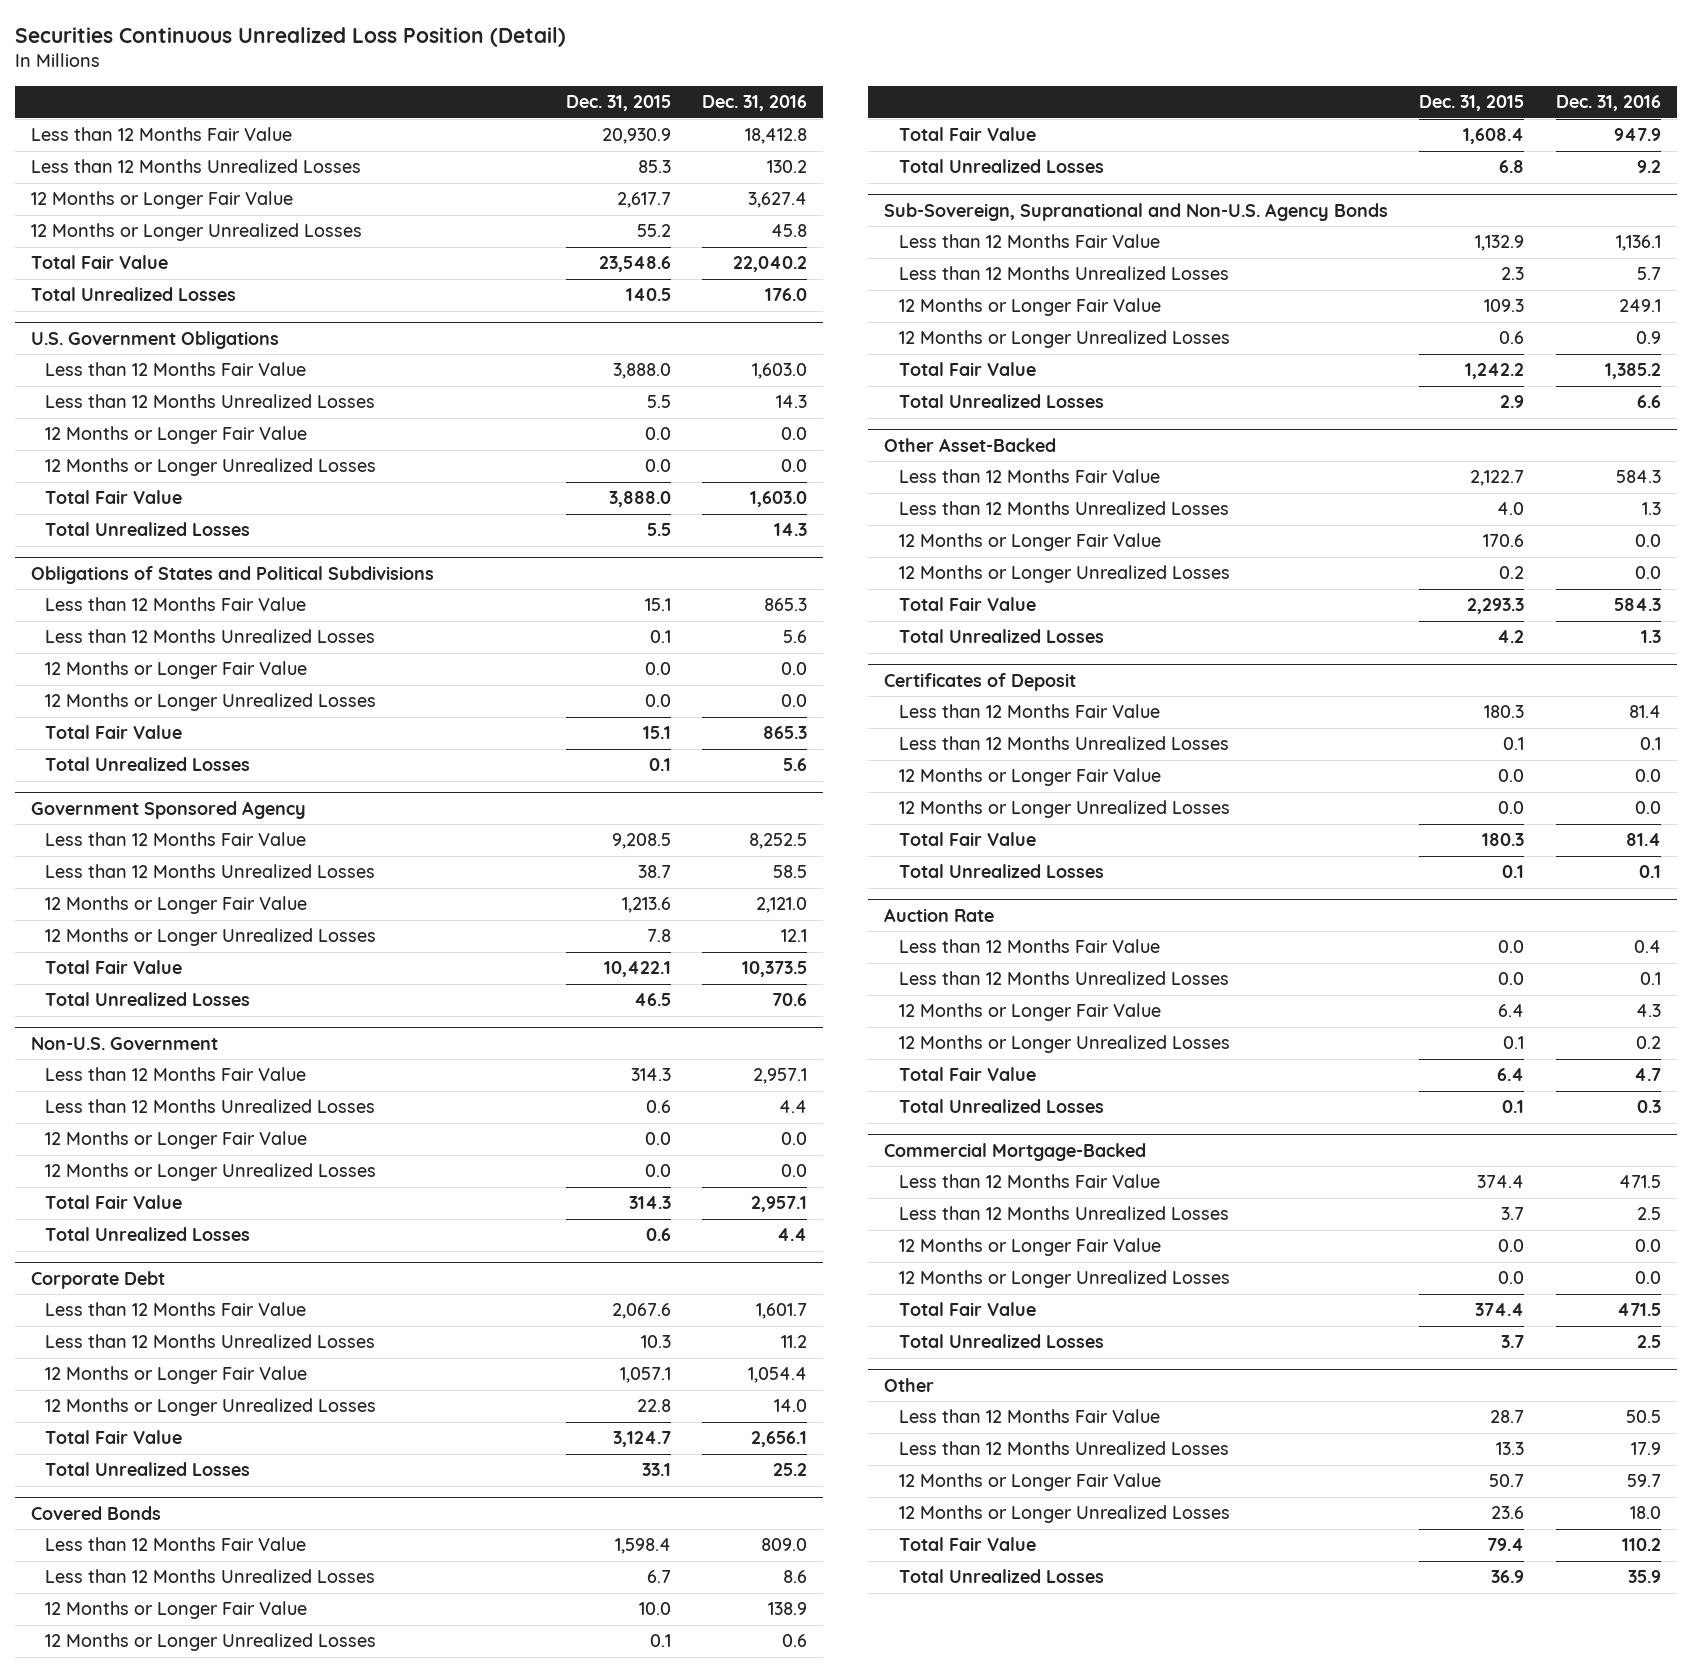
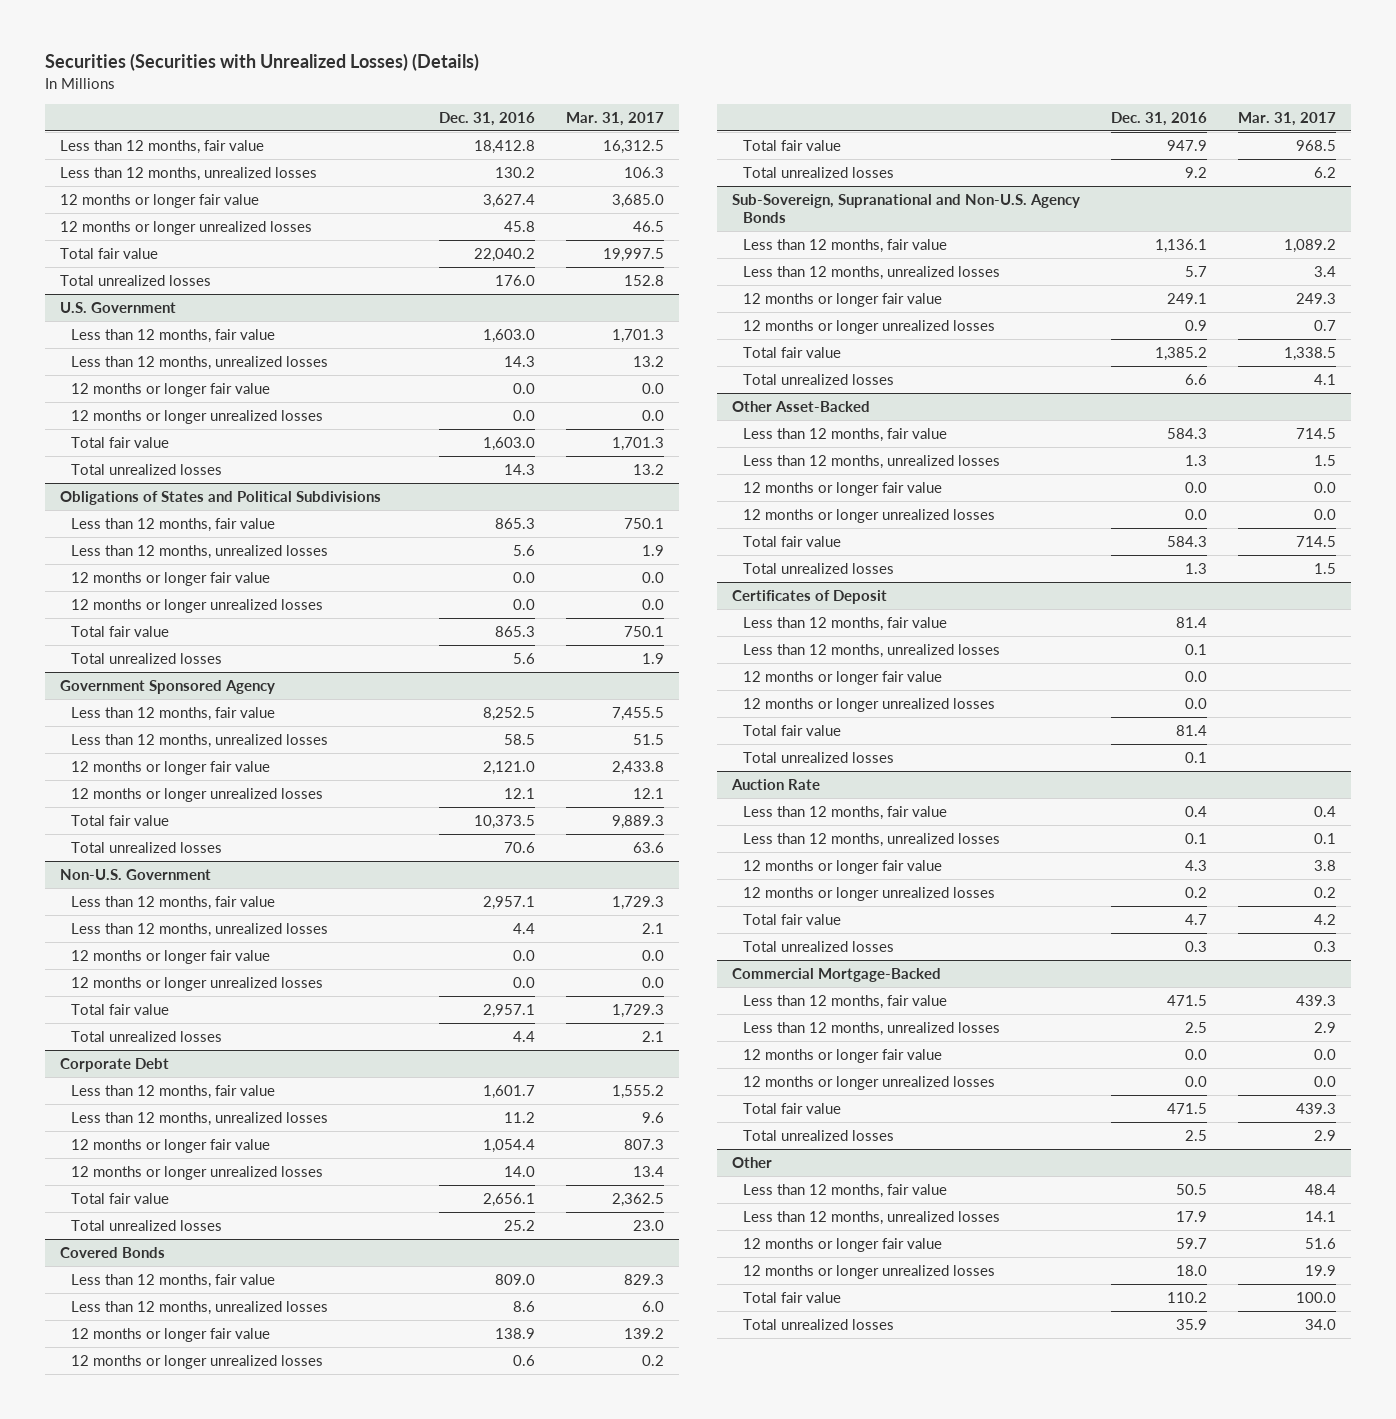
- Securities Continuous Unrealized Loss Position (Detail)
+ Securities (Securities with Unrealized Losses) (Details)
- | Dec. 31, 2015 | Dec. 31, 2016
+ | Dec. 31, 2016 | Mar. 31, 2017
- Less than 12 Months Fair Value | 20,930.9 | 18,412.8
- Less than 12 Months Unrealized Losses | 85.3 | 130.2
- 12 Months or Longer Fair Value | 2,617.7 | 3,627.4
- 12 Months or Longer Unrealized Losses | 55.2 | 45.8
- Total Fair Value | 23,548.6 | 22,040.2
- Total Unrealized Losses | 140.5 | 176.0
- U.S. Government Obligations
- Less than 12 Months Fair Value | 3,888.0 | 1,603.0
- Less than 12 Months Unrealized Losses | 5.5 | 14.3
- 12 Months or Longer Fair Value | 0.0 | 0.0
- 12 Months or Longer Unrealized Losses | 0.0 | 0.0
- Total Fair Value | 3,888.0 | 1,603.0
- Total Unrealized Losses | 5.5 | 14.3
+ Less than 12 months, fair value | 18,412.8 | 16,312.5
+ Less than 12 months, unrealized losses | 130.2 | 106.3
+ 12 months or longer fair value | 3,627.4 | 3,685.0
+ 12 months or longer unrealized losses | 45.8 | 46.5
+ Total fair value | 22,040.2 | 19,997.5
+ Total unrealized losses | 176.0 | 152.8
+ U.S. Government
+ Less than 12 months, fair value | 1,603.0 | 1,701.3
+ Less than 12 months, unrealized losses | 14.3 | 13.2
+ 12 months or longer fair value | 0.0 | 0.0
+ 12 months or longer unrealized losses | 0.0 | 0.0
+ Total fair value | 1,603.0 | 1,701.3
+ Total unrealized losses | 14.3 | 13.2
@ Obligations of States and Political Subdivisions
- Less than 12 Months Fair Value | 15.1 | 865.3
- Less than 12 Months Unrealized Losses | 0.1 | 5.6
- 12 Months or Longer Fair Value | 0.0 | 0.0
- 12 Months or Longer Unrealized Losses | 0.0 | 0.0
- Total Fair Value | 15.1 | 865.3
- Total Unrealized Losses | 0.1 | 5.6
+ Less than 12 months, fair value | 865.3 | 750.1
+ Less than 12 months, unrealized losses | 5.6 | 1.9
+ 12 months or longer fair value | 0.0 | 0.0
+ 12 months or longer unrealized losses | 0.0 | 0.0
+ Total fair value | 865.3 | 750.1
+ Total unrealized losses | 5.6 | 1.9
@ Government Sponsored Agency
- Less than 12 Months Fair Value | 9,208.5 | 8,252.5
- Less than 12 Months Unrealized Losses | 38.7 | 58.5
- 12 Months or Longer Fair Value | 1,213.6 | 2,121.0
- 12 Months or Longer Unrealized Losses | 7.8 | 12.1
- Total Fair Value | 10,422.1 | 10,373.5
- Total Unrealized Losses | 46.5 | 70.6
+ Less than 12 months, fair value | 8,252.5 | 7,455.5
+ Less than 12 months, unrealized losses | 58.5 | 51.5
+ 12 months or longer fair value | 2,121.0 | 2,433.8
+ 12 months or longer unrealized losses | 12.1 | 12.1
+ Total fair value | 10,373.5 | 9,889.3
+ Total unrealized losses | 70.6 | 63.6
@ Non-U.S. Government
- Less than 12 Months Fair Value | 314.3 | 2,957.1
- Less than 12 Months Unrealized Losses | 0.6 | 4.4
- 12 Months or Longer Fair Value | 0.0 | 0.0
- 12 Months or Longer Unrealized Losses | 0.0 | 0.0
- Total Fair Value | 314.3 | 2,957.1
- Total Unrealized Losses | 0.6 | 4.4
+ Less than 12 months, fair value | 2,957.1 | 1,729.3
+ Less than 12 months, unrealized losses | 4.4 | 2.1
+ 12 months or longer fair value | 0.0 | 0.0
+ 12 months or longer unrealized losses | 0.0 | 0.0
+ Total fair value | 2,957.1 | 1,729.3
+ Total unrealized losses | 4.4 | 2.1
@ Corporate Debt
- Less than 12 Months Fair Value | 2,067.6 | 1,601.7
- Less than 12 Months Unrealized Losses | 10.3 | 11.2
- 12 Months or Longer Fair Value | 1,057.1 | 1,054.4
- 12 Months or Longer Unrealized Losses | 22.8 | 14.0
- Total Fair Value | 3,124.7 | 2,656.1
- Total Unrealized Losses | 33.1 | 25.2
+ Less than 12 months, fair value | 1,601.7 | 1,555.2
+ Less than 12 months, unrealized losses | 11.2 | 9.6
+ 12 months or longer fair value | 1,054.4 | 807.3
+ 12 months or longer unrealized losses | 14.0 | 13.4
+ Total fair value | 2,656.1 | 2,362.5
+ Total unrealized losses | 25.2 | 23.0
@ Covered Bonds
- Less than 12 Months Fair Value | 1,598.4 | 809.0
- Less than 12 Months Unrealized Losses | 6.7 | 8.6
- 12 Months or Longer Fair Value | 10.0 | 138.9
- 12 Months or Longer Unrealized Losses | 0.1 | 0.6
- Total Fair Value | 1,608.4 | 947.9
- Total Unrealized Losses | 6.8 | 9.2
+ Less than 12 months, fair value | 809.0 | 829.3
+ Less than 12 months, unrealized losses | 8.6 | 6.0
+ 12 months or longer fair value | 138.9 | 139.2
+ 12 months or longer unrealized losses | 0.6 | 0.2
+ Total fair value | 947.9 | 968.5
+ Total unrealized losses | 9.2 | 6.2
@ Sub-Sovereign, Supranational and Non-U.S. Agency Bonds
- Less than 12 Months Fair Value | 1,132.9 | 1,136.1
- Less than 12 Months Unrealized Losses | 2.3 | 5.7
- 12 Months or Longer Fair Value | 109.3 | 249.1
- 12 Months or Longer Unrealized Losses | 0.6 | 0.9
- Total Fair Value | 1,242.2 | 1,385.2
- Total Unrealized Losses | 2.9 | 6.6
+ Less than 12 months, fair value | 1,136.1 | 1,089.2
+ Less than 12 months, unrealized losses | 5.7 | 3.4
+ 12 months or longer fair value | 249.1 | 249.3
+ 12 months or longer unrealized losses | 0.9 | 0.7
+ Total fair value | 1,385.2 | 1,338.5
+ Total unrealized losses | 6.6 | 4.1
@ Other Asset-Backed
- Less than 12 Months Fair Value | 2,122.7 | 584.3
- Less than 12 Months Unrealized Losses | 4.0 | 1.3
- 12 Months or Longer Fair Value | 170.6 | 0.0
- 12 Months or Longer Unrealized Losses | 0.2 | 0.0
- Total Fair Value | 2,293.3 | 584.3
- Total Unrealized Losses | 4.2 | 1.3
+ Less than 12 months, fair value | 584.3 | 714.5
+ Less than 12 months, unrealized losses | 1.3 | 1.5
+ 12 months or longer fair value | 0.0 | 0.0
+ 12 months or longer unrealized losses | 0.0 | 0.0
+ Total fair value | 584.3 | 714.5
+ Total unrealized losses | 1.3 | 1.5
@ Certificates of Deposit
- Less than 12 Months Fair Value | 180.3 | 81.4
- Less than 12 Months Unrealized Losses | 0.1 | 0.1
- 12 Months or Longer Fair Value | 0.0 | 0.0
- 12 Months or Longer Unrealized Losses | 0.0 | 0.0
- Total Fair Value | 180.3 | 81.4
- Total Unrealized Losses | 0.1 | 0.1
+ Less than 12 months, fair value | 81.4 |
+ Less than 12 months, unrealized losses | 0.1 |
+ 12 months or longer fair value | 0.0 |
+ 12 months or longer unrealized losses | 0.0 |
+ Total fair value | 81.4 |
+ Total unrealized losses | 0.1 |
@ Auction Rate
- Less than 12 Months Fair Value | 0.0 | 0.4
- Less than 12 Months Unrealized Losses | 0.0 | 0.1
- 12 Months or Longer Fair Value | 6.4 | 4.3
- 12 Months or Longer Unrealized Losses | 0.1 | 0.2
- Total Fair Value | 6.4 | 4.7
- Total Unrealized Losses | 0.1 | 0.3
+ Less than 12 months, fair value | 0.4 | 0.4
+ Less than 12 months, unrealized losses | 0.1 | 0.1
+ 12 months or longer fair value | 4.3 | 3.8
+ 12 months or longer unrealized losses | 0.2 | 0.2
+ Total fair value | 4.7 | 4.2
+ Total unrealized losses | 0.3 | 0.3
@ Commercial Mortgage-Backed
- Less than 12 Months Fair Value | 374.4 | 471.5
- Less than 12 Months Unrealized Losses | 3.7 | 2.5
- 12 Months or Longer Fair Value | 0.0 | 0.0
- 12 Months or Longer Unrealized Losses | 0.0 | 0.0
- Total Fair Value | 374.4 | 471.5
- Total Unrealized Losses | 3.7 | 2.5
+ Less than 12 months, fair value | 471.5 | 439.3
+ Less than 12 months, unrealized losses | 2.5 | 2.9
+ 12 months or longer fair value | 0.0 | 0.0
+ 12 months or longer unrealized losses | 0.0 | 0.0
+ Total fair value | 471.5 | 439.3
+ Total unrealized losses | 2.5 | 2.9
@ Other
- Less than 12 Months Fair Value | 28.7 | 50.5
- Less than 12 Months Unrealized Losses | 13.3 | 17.9
- 12 Months or Longer Fair Value | 50.7 | 59.7
- 12 Months or Longer Unrealized Losses | 23.6 | 18.0
- Total Fair Value | 79.4 | 110.2
- Total Unrealized Losses | 36.9 | 35.9
+ Less than 12 months, fair value | 50.5 | 48.4
+ Less than 12 months, unrealized losses | 17.9 | 14.1
+ 12 months or longer fair value | 59.7 | 51.6
+ 12 months or longer unrealized losses | 18.0 | 19.9
+ Total fair value | 110.2 | 100.0
+ Total unrealized losses | 35.9 | 34.0

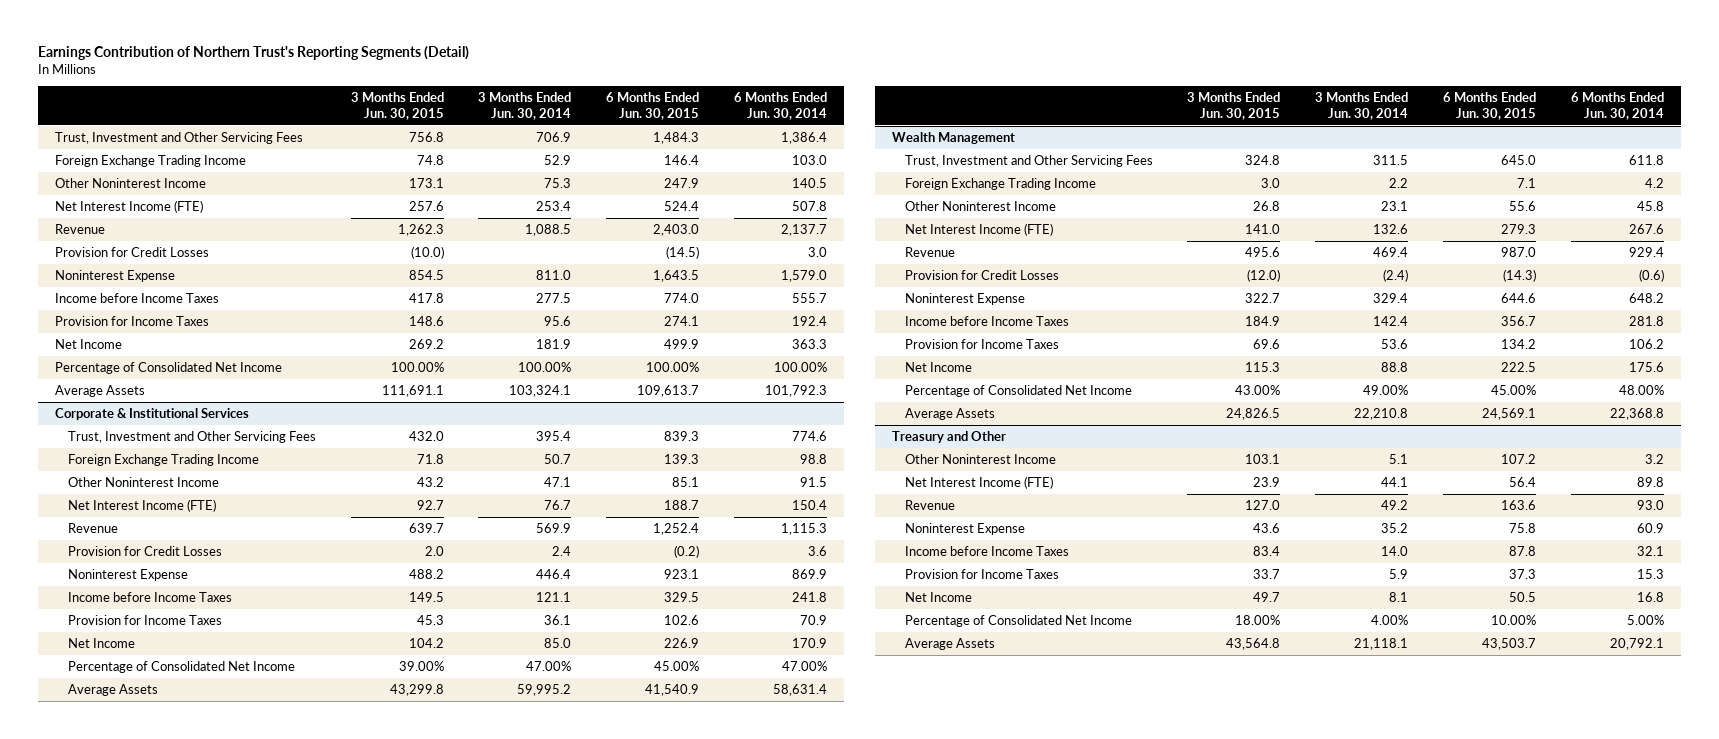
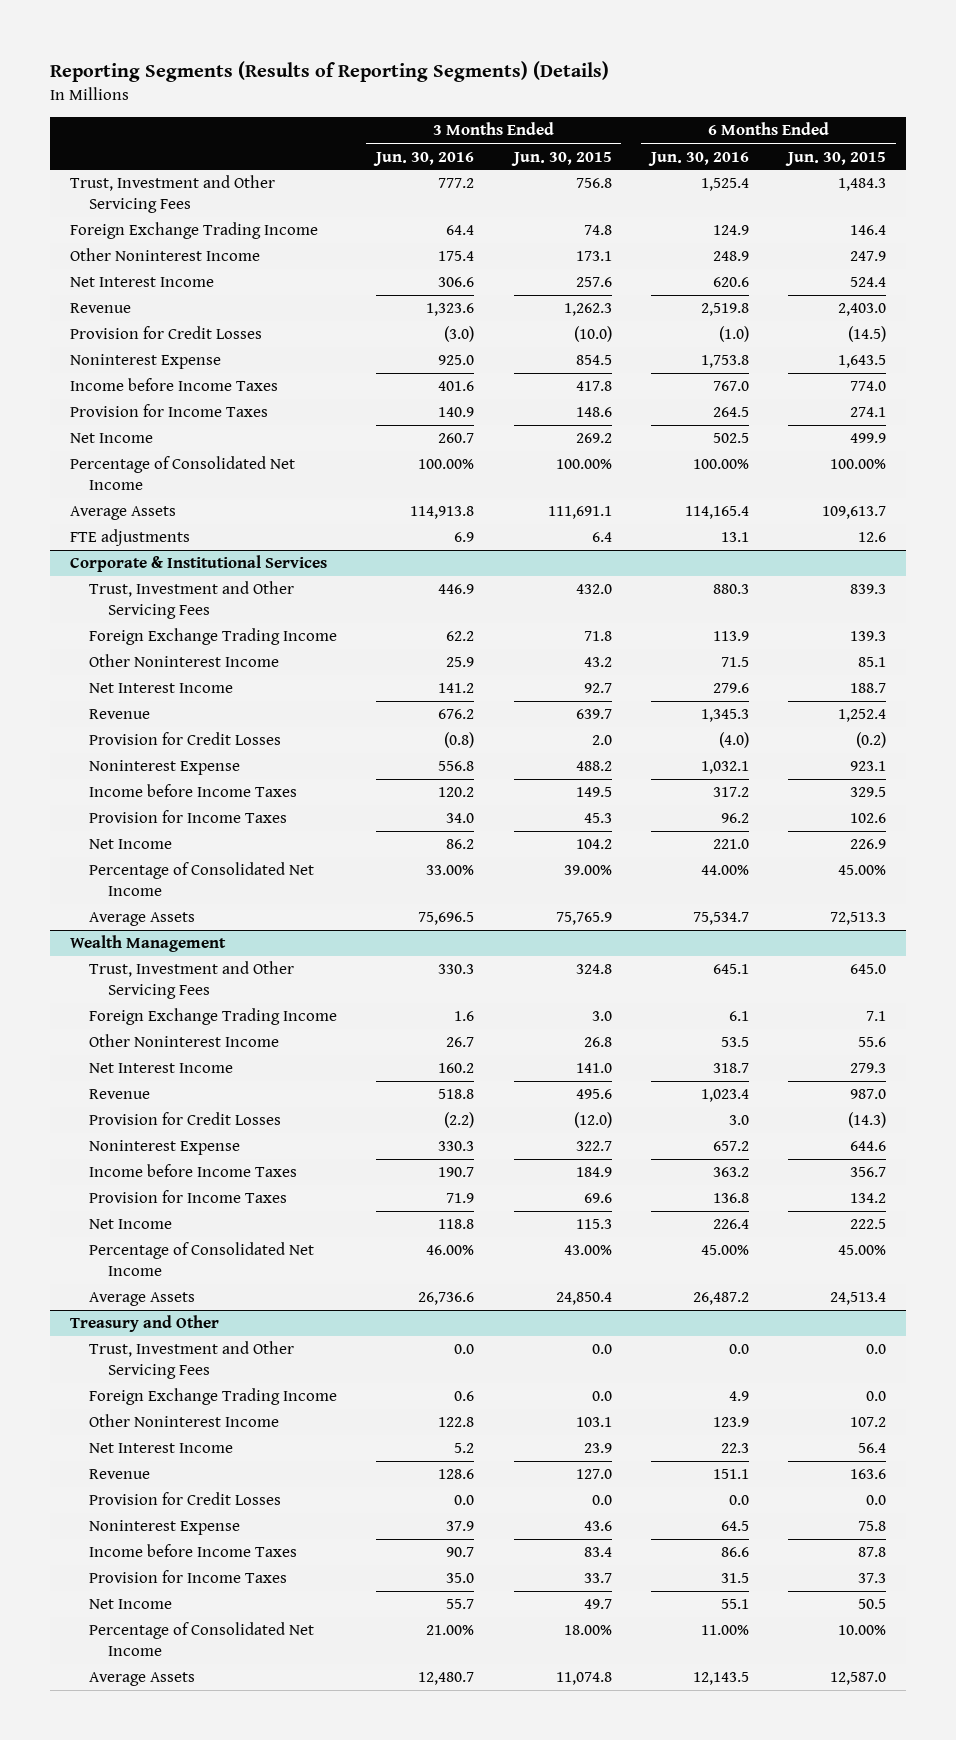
- Earnings Contribution of Northern Trust's Reporting Segments (Detail)
+ Reporting Segments (Results of Reporting Segments) (Details)
- | 3 Months Ended Jun. 30, 2015 | 3 Months Ended Jun. 30, 2014 | 6 Months Ended Jun. 30, 2015 | 6 Months Ended Jun. 30, 2014
+ | 3 Months Ended Jun. 30, 2016 | 3 Months Ended Jun. 30, 2015 | 6 Months Ended Jun. 30, 2016 | 6 Months Ended Jun. 30, 2015
- Net Interest Income (FTE) | 257.6 | 253.4 | 524.4 | 507.8
+ Net Interest Income | 306.6 | 257.6 | 620.6 | 524.4
+ FTE adjustments | 6.9 | 6.4 | 13.1 | 12.6
@ Corporate & Institutional Services
- Net Interest Income (FTE) | 92.7 | 76.7 | 188.7 | 150.4
+ Net Interest Income | 141.2 | 92.7 | 279.6 | 188.7
- Average Assets | 43,299.8 | 59,995.2 | 41,540.9 | 58,631.4
+ Average Assets | 75,696.5 | 75,765.9 | 75,534.7 | 72,513.3
@ Wealth Management
- Net Interest Income (FTE) | 141.0 | 132.6 | 279.3 | 267.6
+ Net Interest Income | 160.2 | 141.0 | 318.7 | 279.3
- Average Assets | 24,826.5 | 22,210.8 | 24,569.1 | 22,368.8
+ Average Assets | 26,736.6 | 24,850.4 | 26,487.2 | 24,513.4
@ Treasury and Other
+ Trust, Investment and Other Servicing Fees | 0.0 | 0.0 | 0.0 | 0.0
+ Foreign Exchange Trading Income | 0.6 | 0.0 | 4.9 | 0.0
- Net Interest Income (FTE) | 23.9 | 44.1 | 56.4 | 89.8
+ Net Interest Income | 5.2 | 23.9 | 22.3 | 56.4
+ Provision for Credit Losses | 0.0 | 0.0 | 0.0 | 0.0
- Average Assets | 43,564.8 | 21,118.1 | 43,503.7 | 20,792.1
+ Average Assets | 12,480.7 | 11,074.8 | 12,143.5 | 12,587.0

